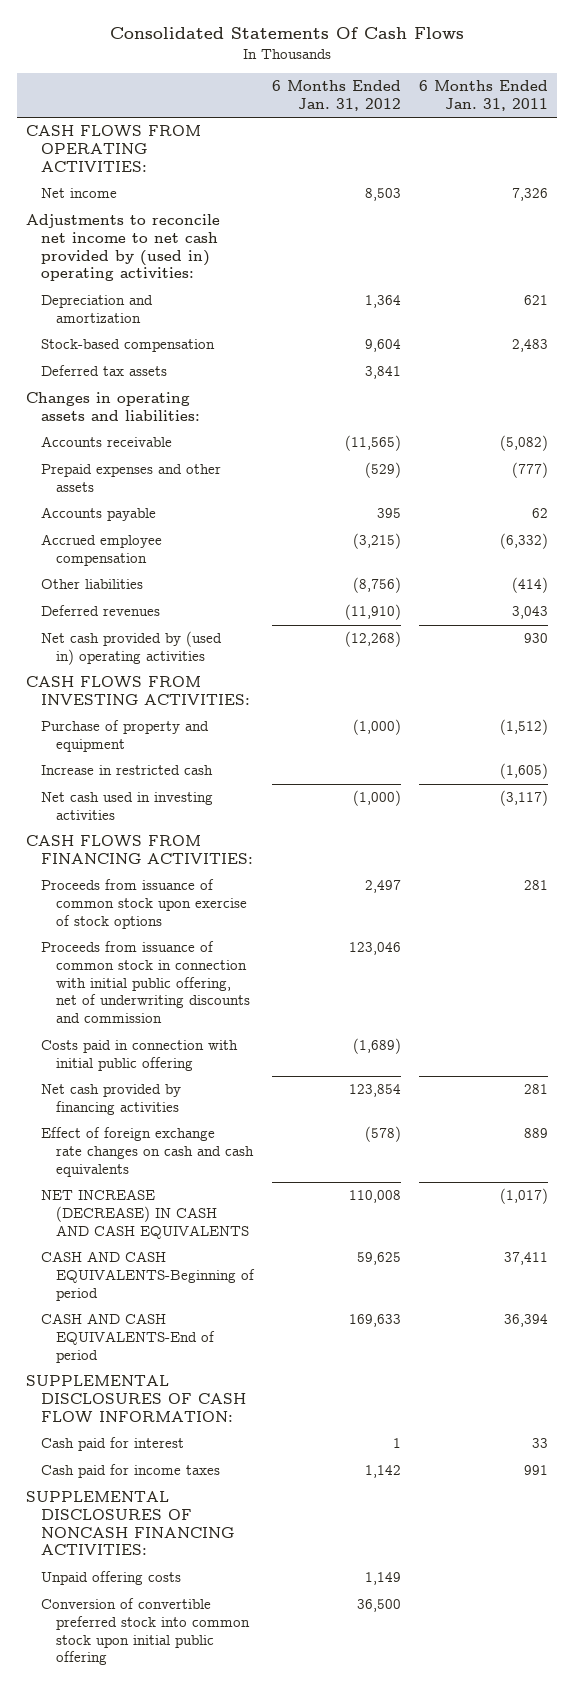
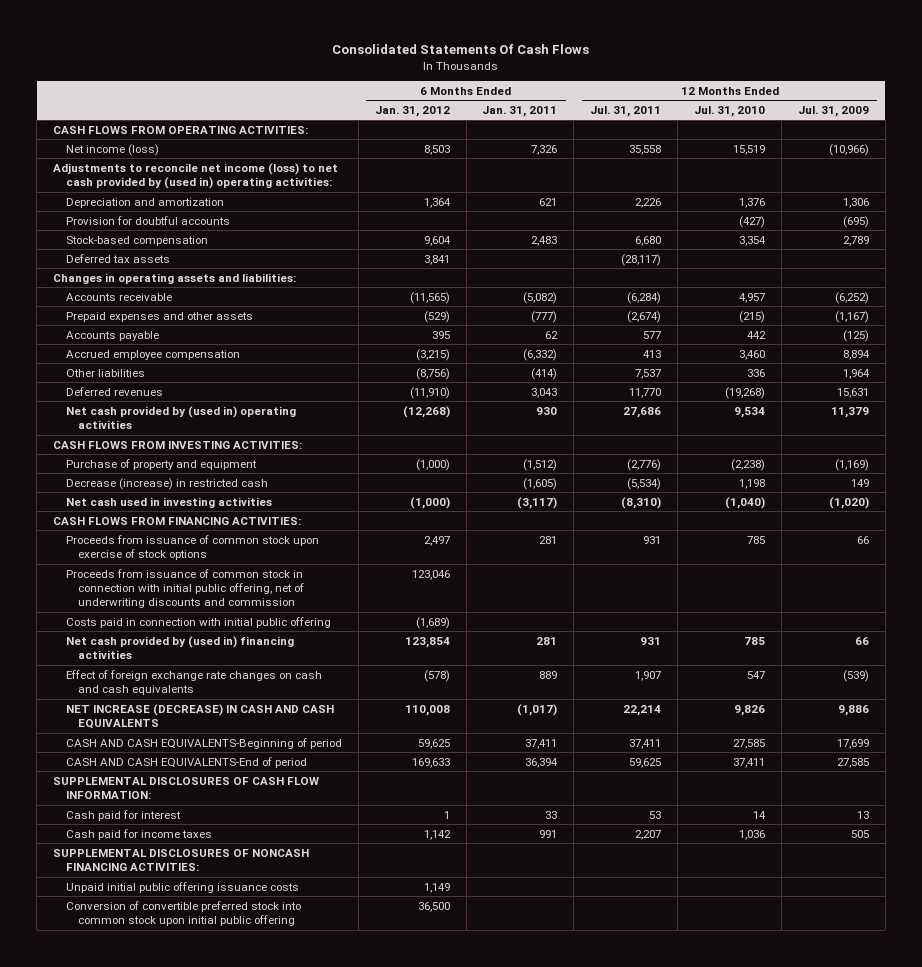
- | 6 Months Ended Jan. 31, 2012 | 6 Months Ended Jan. 31, 2011
+ | 6 Months Ended Jan. 31, 2012 | 6 Months Ended Jan. 31, 2011 | 12 Months Ended Jul. 31, 2011 | 12 Months Ended Jul. 31, 2010 | 12 Months Ended Jul. 31, 2009
- Net income | 8,503 | 7,326
- Adjustments to reconcile net income to net cash provided by (used in) operating activities:
+ Net income (loss) | 8,503 | 7,326 | 35,558 | 15,519 | (10,966)
+ Adjustments to reconcile net income (loss) to net cash provided by (used in) operating activities:
+ Provision for doubtful accounts | | | | (427) | (695)
- Increase in restricted cash | | (1,605)
+ Decrease (increase) in restricted cash | | (1,605) | (5,534) | 1,198 | 149
- Net cash provided by financing activities | 123,854 | 281
+ Net cash provided by (used in) financing activities | 123,854 | 281 | 931 | 785 | 66
- Unpaid offering costs | 1,149 |
+ Unpaid initial public offering issuance costs | 1,149 | | | |

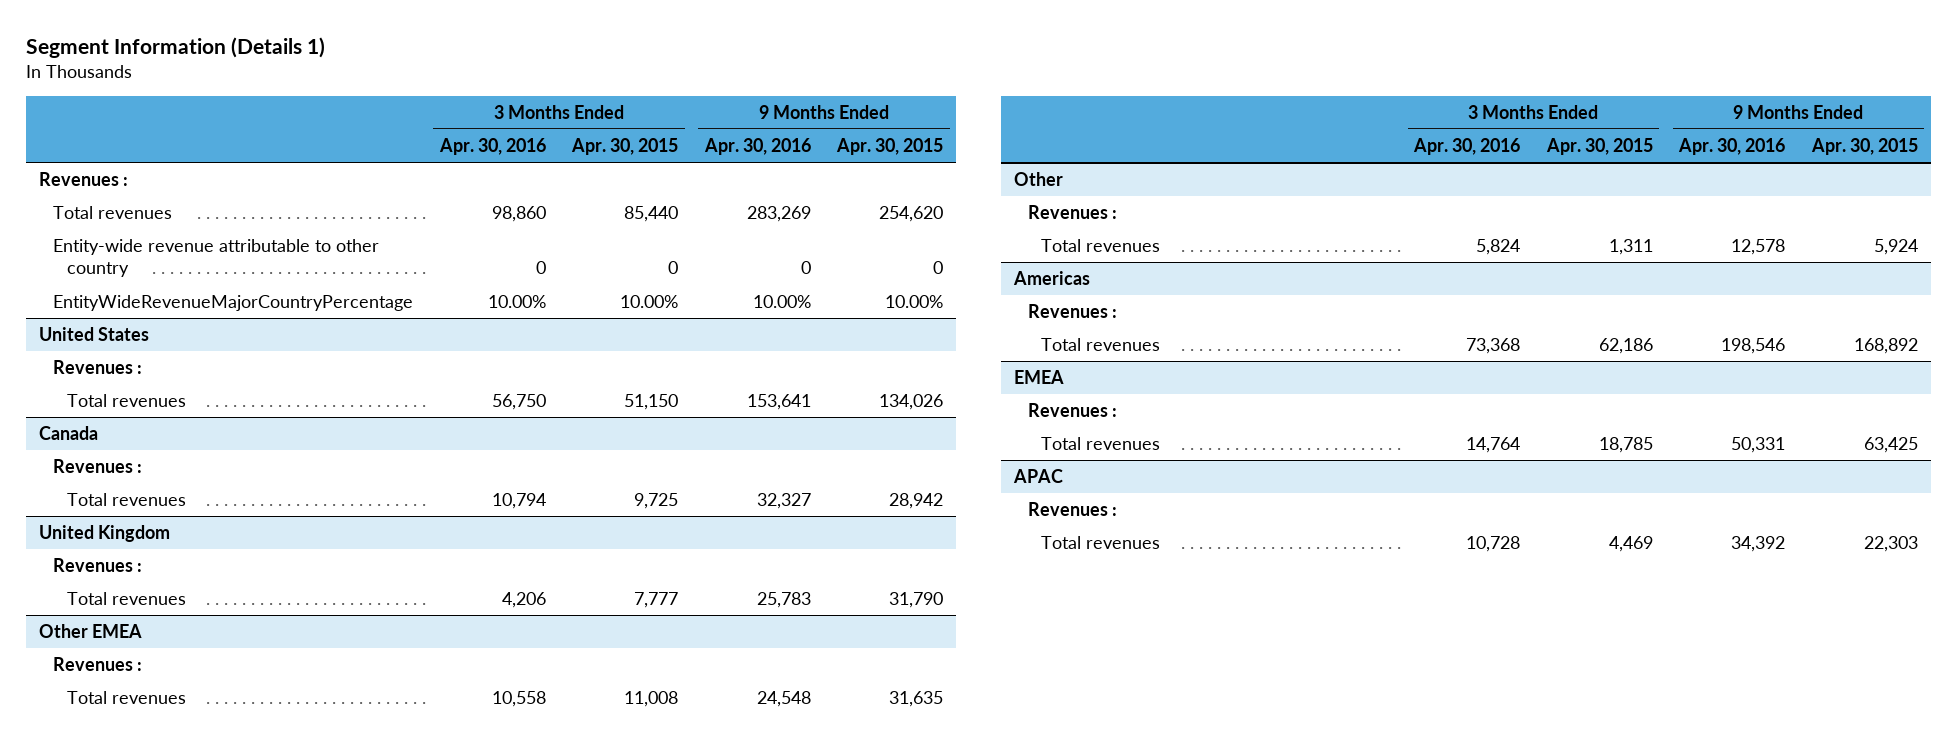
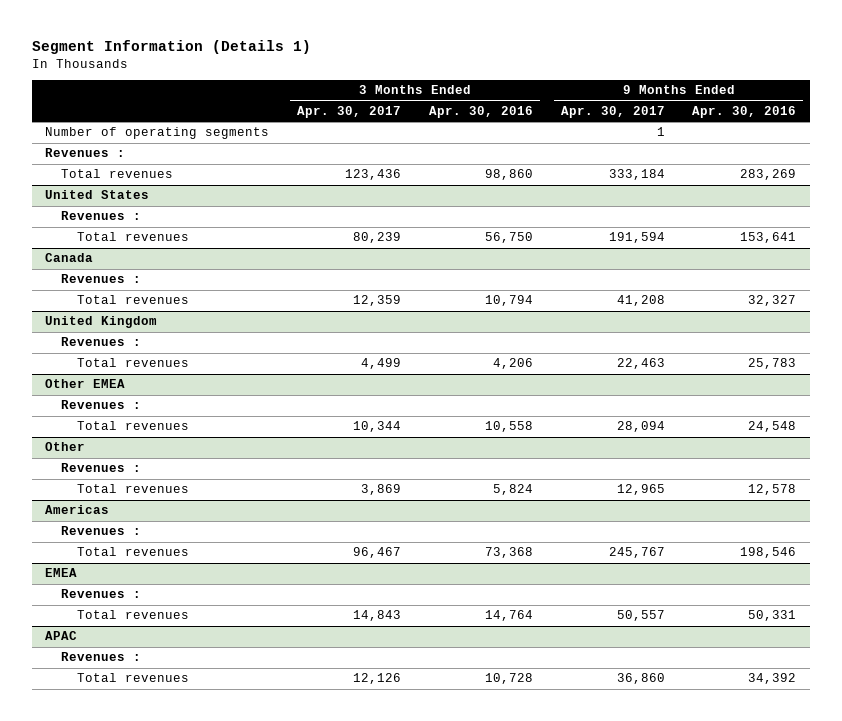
- | 3 Months Ended Apr. 30, 2016 | 3 Months Ended Apr. 30, 2015 | 9 Months Ended Apr. 30, 2016 | 9 Months Ended Apr. 30, 2015
+ | 3 Months Ended Apr. 30, 2017 | 3 Months Ended Apr. 30, 2016 | 9 Months Ended Apr. 30, 2017 | 9 Months Ended Apr. 30, 2016
+ Number of operating segments | | | 1 |
- Entity-wide revenue attributable to other country | 0 | 0 | 0 | 0
- EntityWideRevenueMajorCountryPercentage | 10.00% | 10.00% | 10.00% | 10.00%

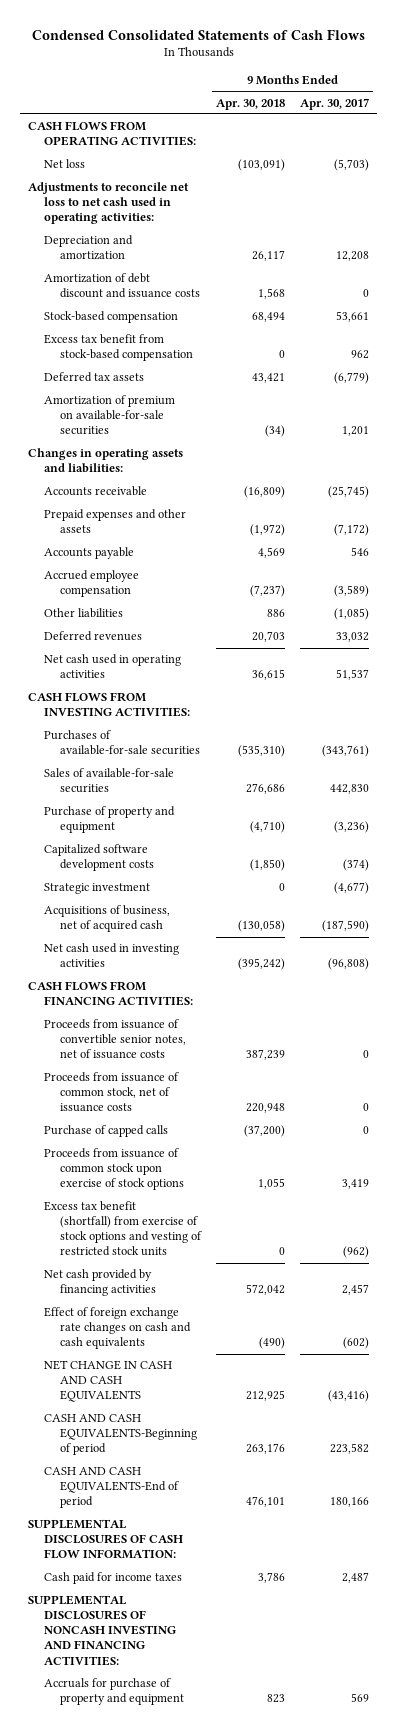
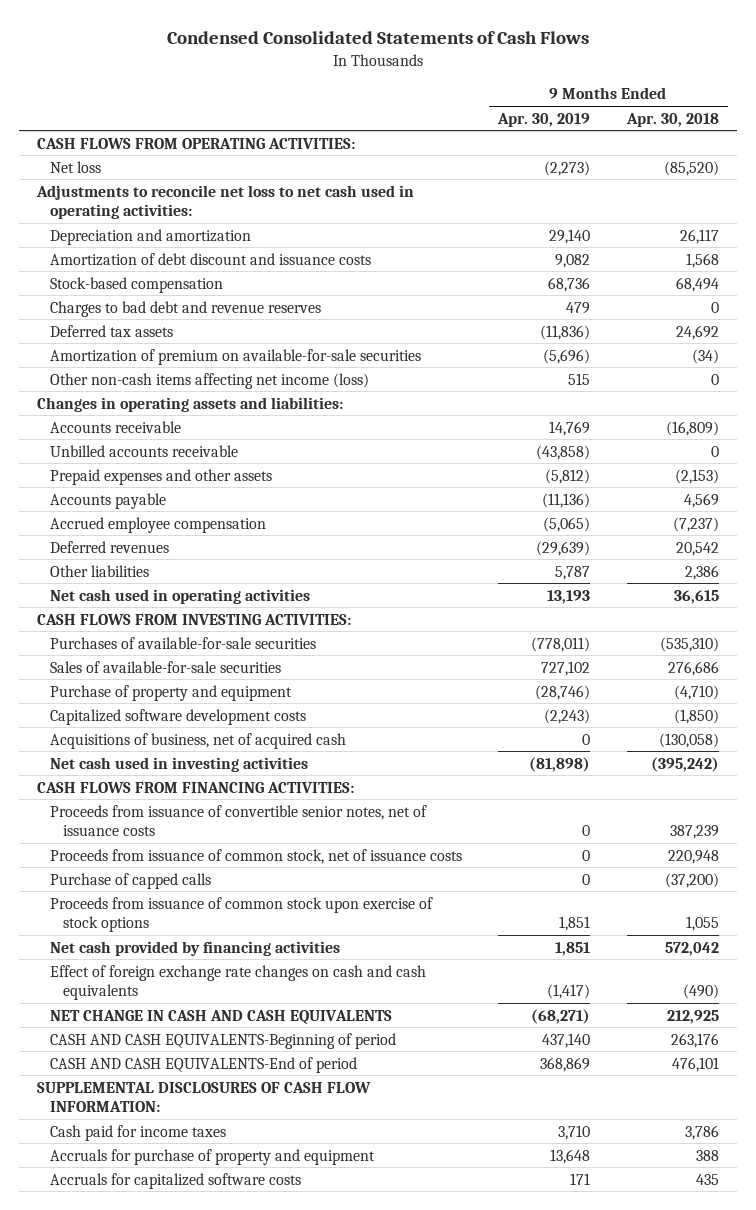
- | 9 Months Ended Apr. 30, 2018 | 9 Months Ended Apr. 30, 2017
+ | 9 Months Ended Apr. 30, 2019 | 9 Months Ended Apr. 30, 2018
- Net loss | (103,091) | (5,703)
+ Net loss | (2,273) | (85,520)
- Excess tax benefit from stock-based compensation | 0 | 962
- Deferred tax assets | 43,421 | (6,779)
+ Charges to bad debt and revenue reserves | 479 | 0
+ Deferred tax assets | (11,836) | 24,692
+ Other non-cash items affecting net income (loss) | 515 | 0
- Prepaid expenses and other assets | (1,972) | (7,172)
+ Unbilled accounts receivable | (43,858) | 0
+ Prepaid expenses and other assets | (5,812) | (2,153)
- Other liabilities | 886 | (1,085)
- Deferred revenues | 20,703 | 33,032
+ Deferred revenues | (29,639) | 20,542
+ Other liabilities | 5,787 | 2,386
- Strategic investment | 0 | (4,677)
- Excess tax benefit (shortfall) from exercise of stock options and vesting of restricted stock units | 0 | (962)
- SUPPLEMENTAL DISCLOSURES OF NONCASH INVESTING AND FINANCING ACTIVITIES:
- Accruals for purchase of property and equipment | 823 | 569
+ Accruals for purchase of property and equipment | 13,648 | 388
+ Accruals for capitalized software costs | 171 | 435

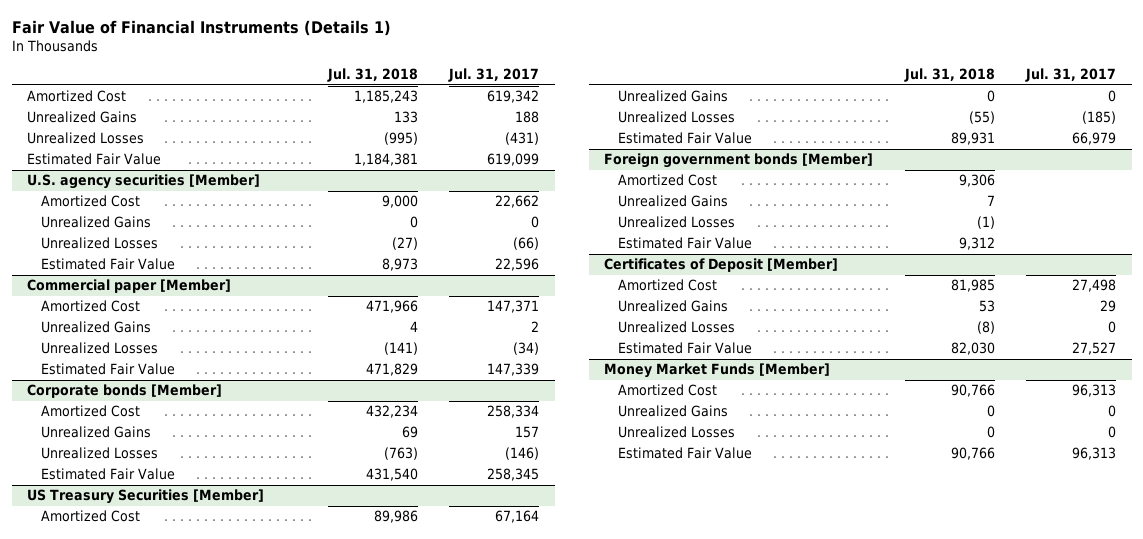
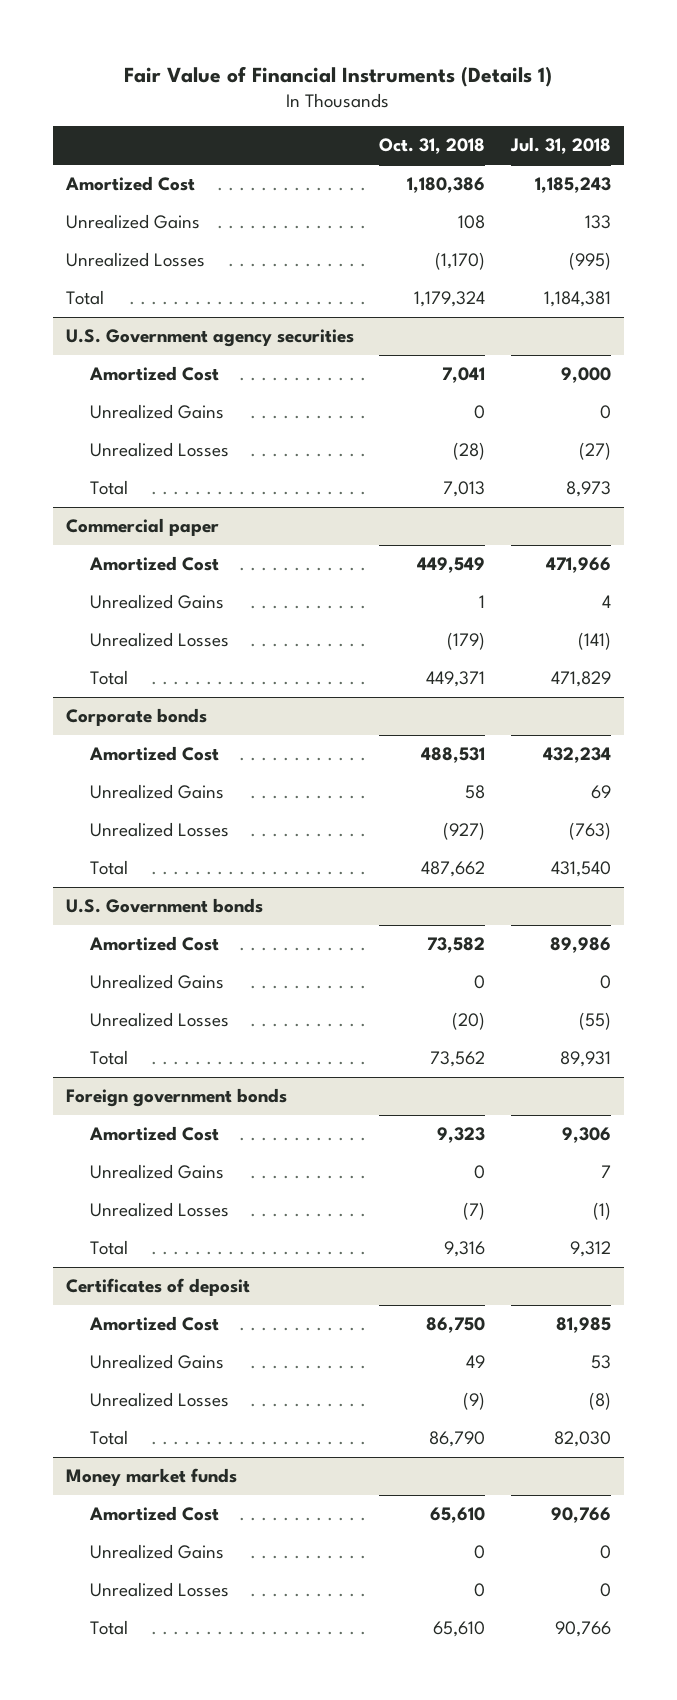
- | Jul. 31, 2018 | Jul. 31, 2017
+ | Oct. 31, 2018 | Jul. 31, 2018
- Estimated Fair Value | 1,184,381 | 619,099
- U.S. agency securities [Member]
+ Total | 1,179,324 | 1,184,381
+ U.S. Government agency securities
- Estimated Fair Value | 8,973 | 22,596
- Commercial paper [Member]
+ Total | 7,013 | 8,973
+ Commercial paper
- Estimated Fair Value | 471,829 | 147,339
- Corporate bonds [Member]
+ Total | 449,371 | 471,829
+ Corporate bonds
- Estimated Fair Value | 431,540 | 258,345
- US Treasury Securities [Member]
+ Total | 487,662 | 431,540
+ U.S. Government bonds
- Estimated Fair Value | 89,931 | 66,979
- Foreign government bonds [Member]
+ Total | 73,562 | 89,931
+ Foreign government bonds
- Estimated Fair Value | 9,312 |
- Certificates of Deposit [Member]
+ Total | 9,316 | 9,312
+ Certificates of deposit
- Estimated Fair Value | 82,030 | 27,527
- Money Market Funds [Member]
+ Total | 86,790 | 82,030
+ Money market funds
- Estimated Fair Value | 90,766 | 96,313
+ Total | 65,610 | 90,766

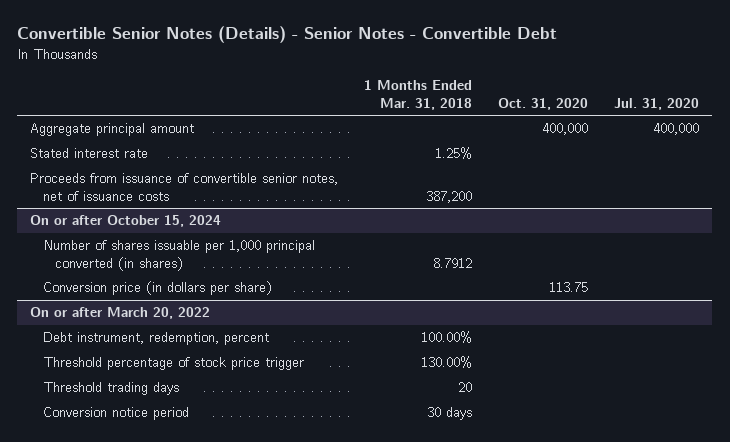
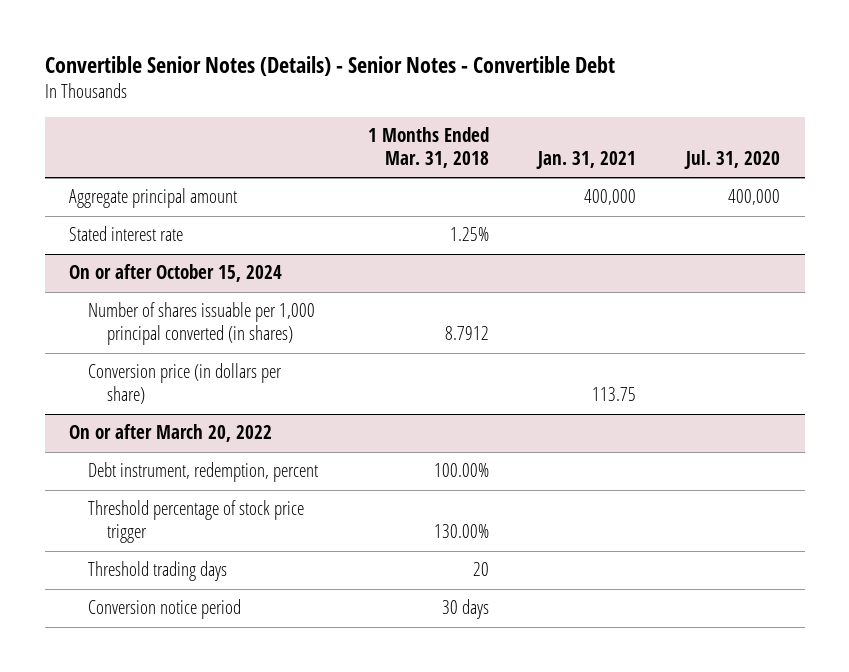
- | 1 Months Ended Mar. 31, 2018 | Oct. 31, 2020 | Jul. 31, 2020
+ | 1 Months Ended Mar. 31, 2018 | Jan. 31, 2021 | Jul. 31, 2020
- Proceeds from issuance of convertible senior notes, net of issuance costs | 387,200 | |

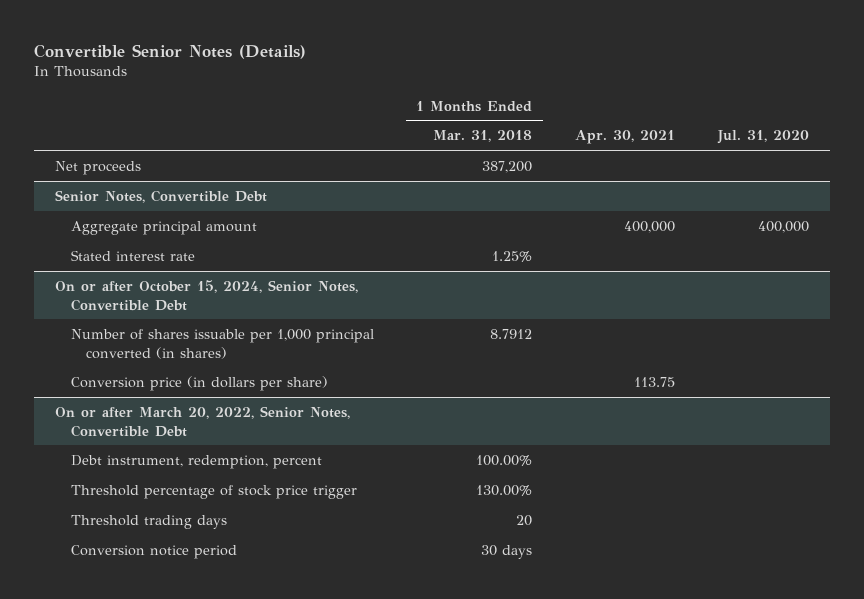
- Convertible Senior Notes (Details) - Senior Notes - Convertible Debt
+ Convertible Senior Notes (Details)
- | 1 Months Ended Mar. 31, 2018 | Jan. 31, 2021 | Jul. 31, 2020
+ | 1 Months Ended Mar. 31, 2018 | Apr. 30, 2021 | Jul. 31, 2020
+ Net proceeds | 387,200 | |
+ Senior Notes, Convertible Debt
- On or after October 15, 2024
+ On or after October 15, 2024, Senior Notes, Convertible Debt
- On or after March 20, 2022
+ On or after March 20, 2022, Senior Notes, Convertible Debt

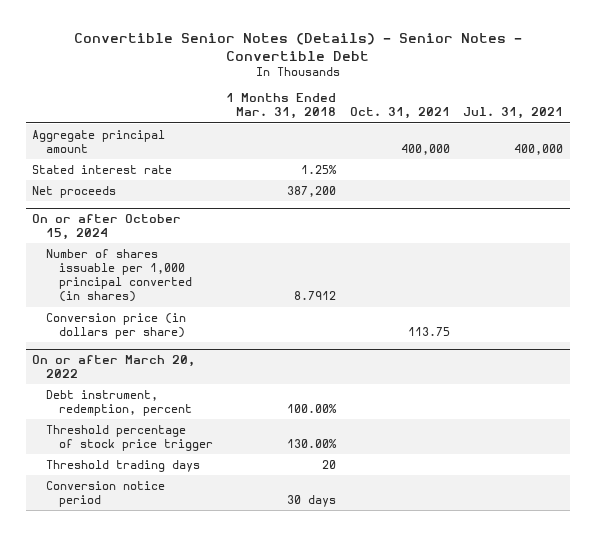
- Convertible Senior Notes (Details)
+ Convertible Senior Notes (Details) - Senior Notes - Convertible Debt
- | 1 Months Ended Mar. 31, 2018 | Apr. 30, 2021 | Jul. 31, 2020
+ | 1 Months Ended Mar. 31, 2018 | Oct. 31, 2021 | Jul. 31, 2021
- Senior Notes, Convertible Debt
- On or after October 15, 2024, Senior Notes, Convertible Debt
moved down: Net proceeds | 387,200 | |
+ On or after October 15, 2024
- On or after March 20, 2022, Senior Notes, Convertible Debt
+ On or after March 20, 2022

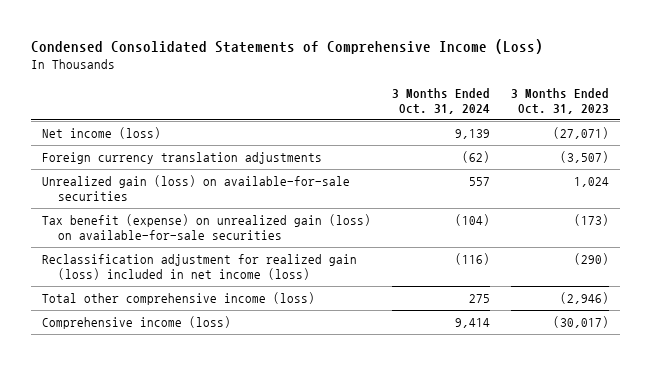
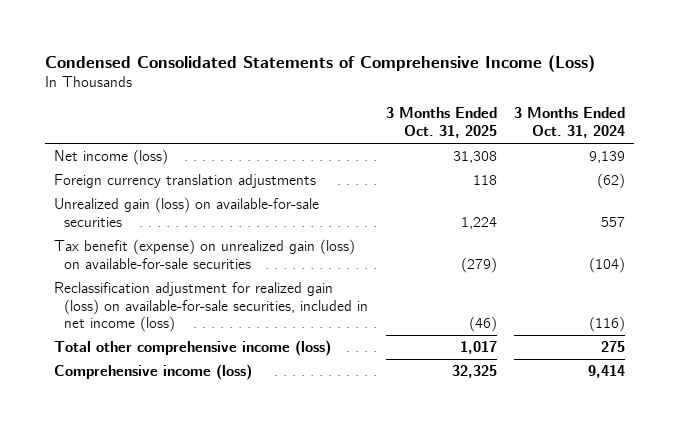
- | 3 Months Ended Oct. 31, 2024 | 3 Months Ended Oct. 31, 2023
+ | 3 Months Ended Oct. 31, 2025 | 3 Months Ended Oct. 31, 2024
- Reclassification adjustment for realized gain (loss) included in net income (loss) | (116) | (290)
+ Reclassification adjustment for realized gain (loss) on available-for-sale securities, included in net income (loss) | (46) | (116)

